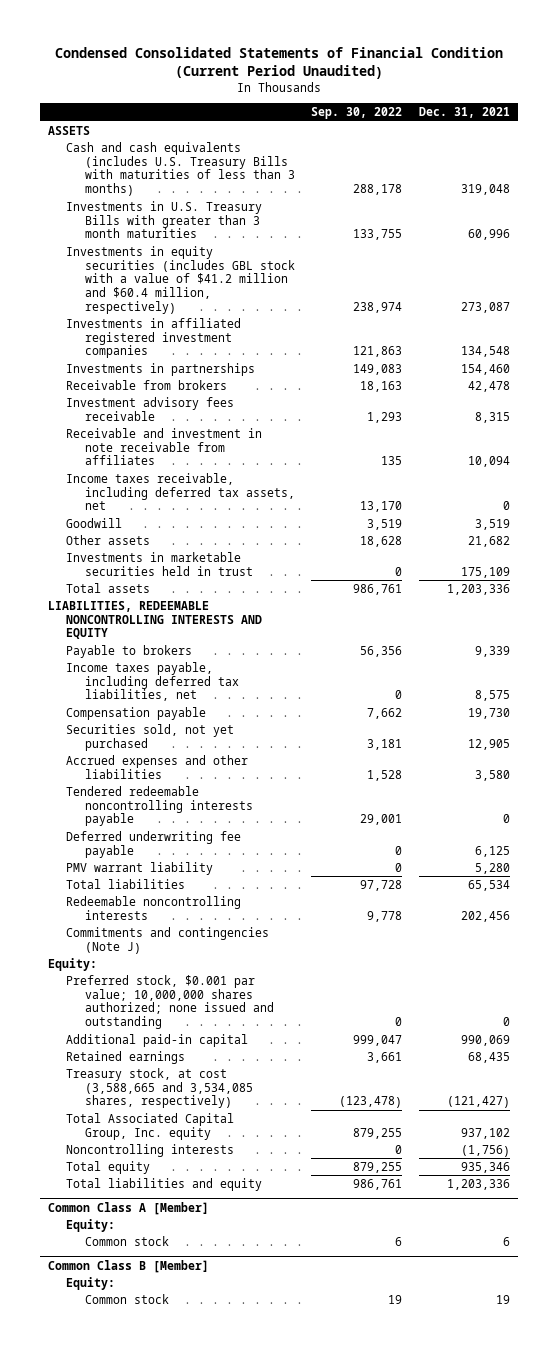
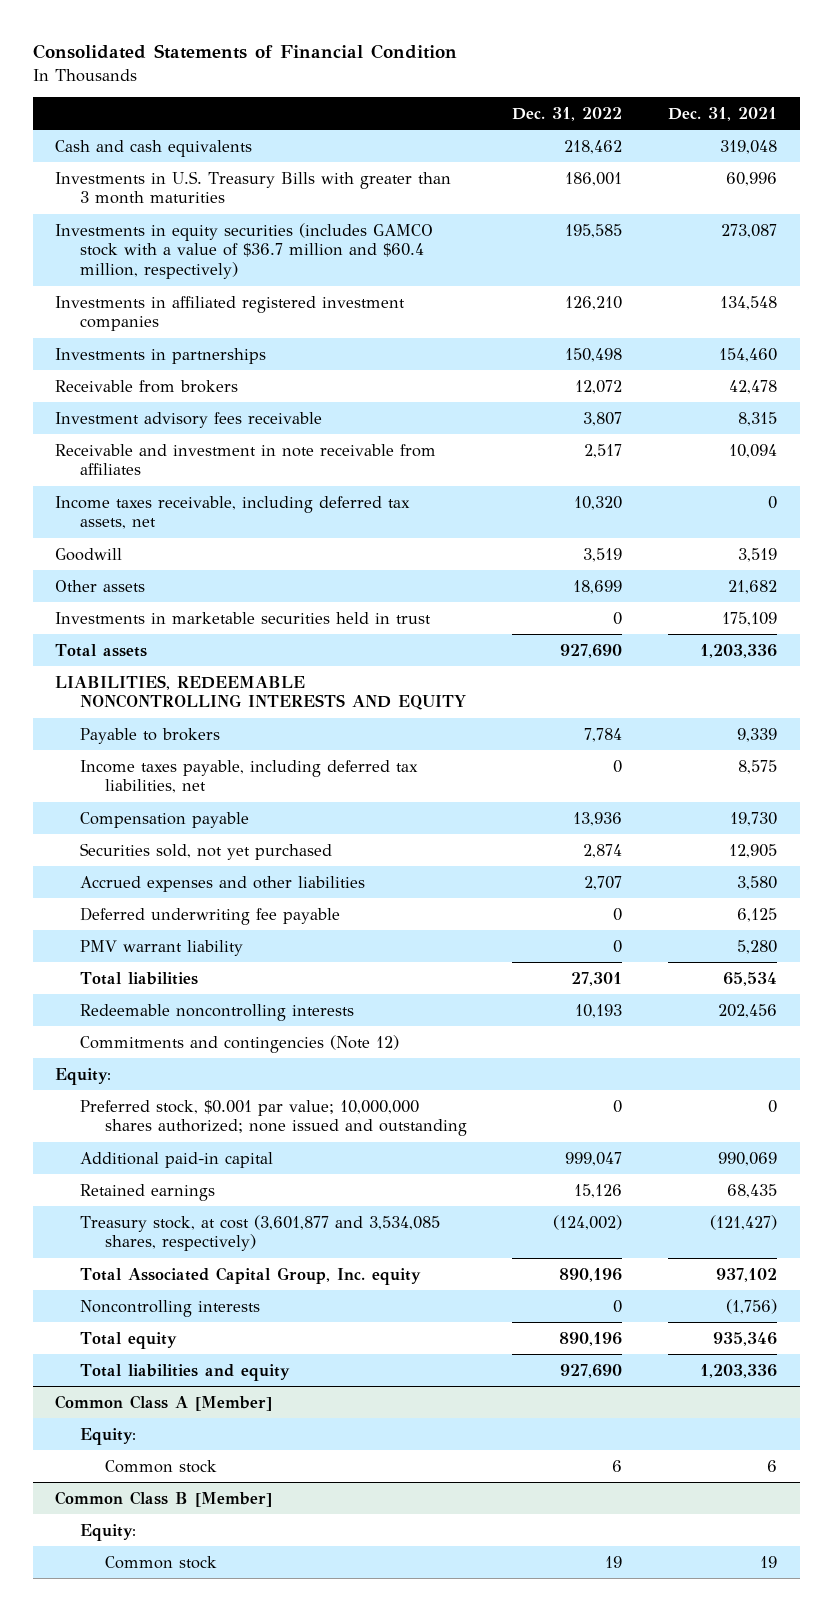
- Condensed Consolidated Statements of Financial Condition (Current Period Unaudited)
+ Consolidated Statements of Financial Condition
- | Sep. 30, 2022 | Dec. 31, 2021
+ | Dec. 31, 2022 | Dec. 31, 2021
- ASSETS
- Cash and cash equivalents (includes U.S. Treasury Bills with maturities of less than 3 months) | 288,178 | 319,048
+ Cash and cash equivalents | 218,462 | 319,048
- Investments in equity securities (includes GBL stock with a value of $41.2 million and $60.4 million, respectively) | 238,974 | 273,087
+ Investments in equity securities (includes GAMCO stock with a value of $36.7 million and $60.4 million, respectively) | 195,585 | 273,087
- Tendered redeemable noncontrolling interests payable | 29,001 | 0
- Commitments and contingencies (Note J)
+ Commitments and contingencies (Note 12)
- Treasury stock, at cost (3,588,665 and 3,534,085 shares, respectively) | (123,478) | (121,427)
+ Treasury stock, at cost (3,601,877 and 3,534,085 shares, respectively) | (124,002) | (121,427)

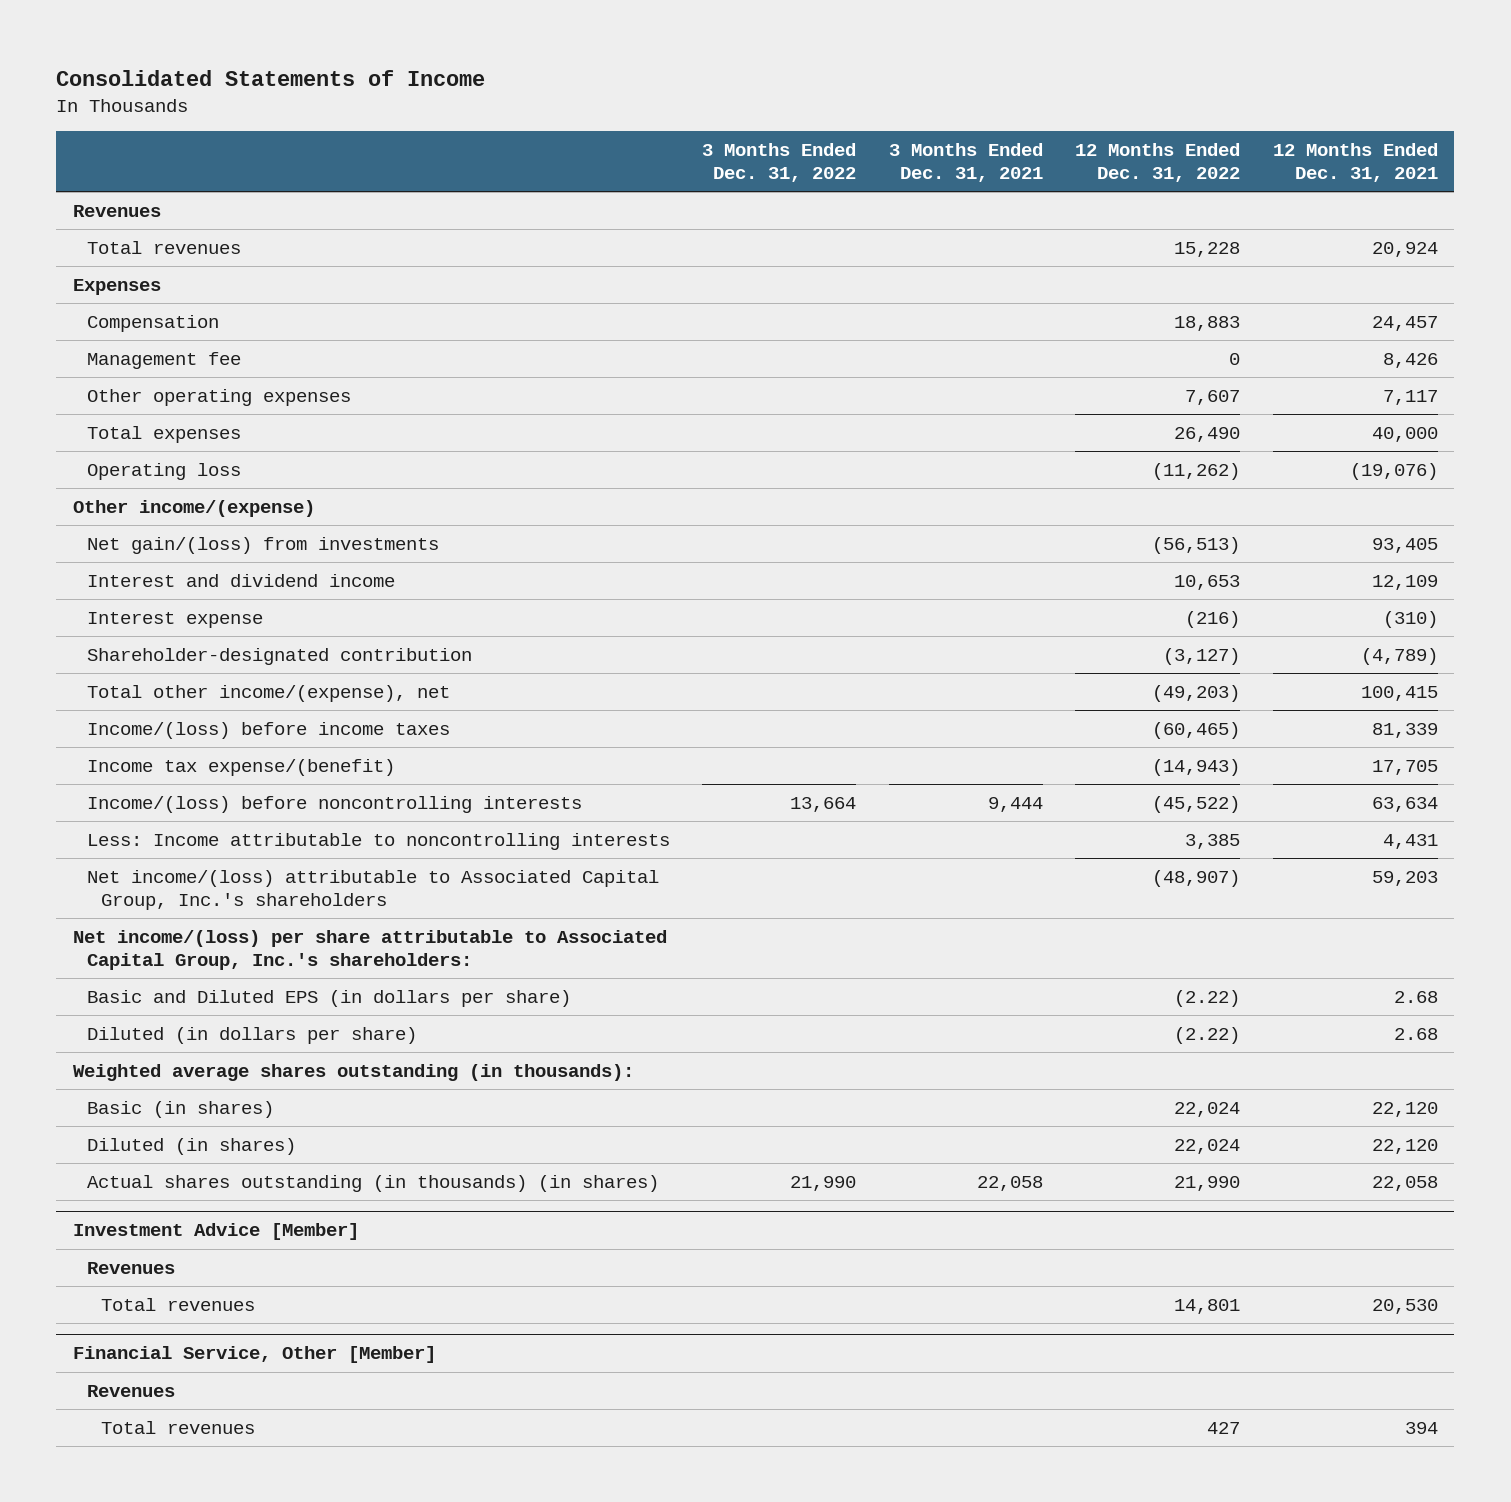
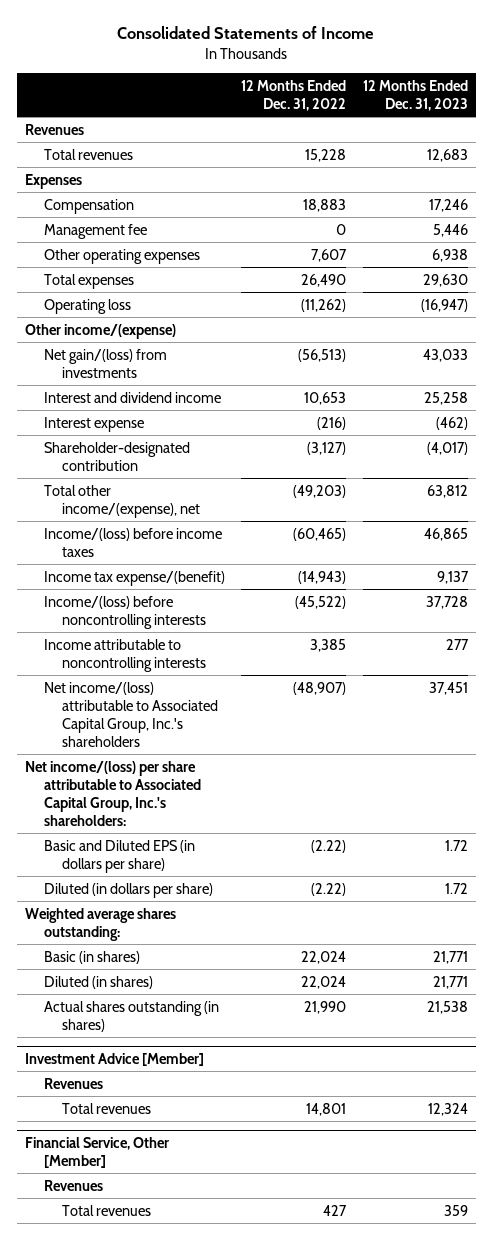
- | 3 Months Ended Dec. 31, 2022 | 3 Months Ended Dec. 31, 2021 | 12 Months Ended Dec. 31, 2022 | 12 Months Ended Dec. 31, 2021
+ | 12 Months Ended Dec. 31, 2022 | 12 Months Ended Dec. 31, 2023
- Less: Income attributable to noncontrolling interests | | | 3,385 | 4,431
+ Income attributable to noncontrolling interests | 3,385 | 277
- Weighted average shares outstanding (in thousands):
+ Weighted average shares outstanding:
- Actual shares outstanding (in thousands) (in shares) | 21,990 | 22,058 | 21,990 | 22,058
+ Actual shares outstanding (in shares) | 21,990 | 21,538

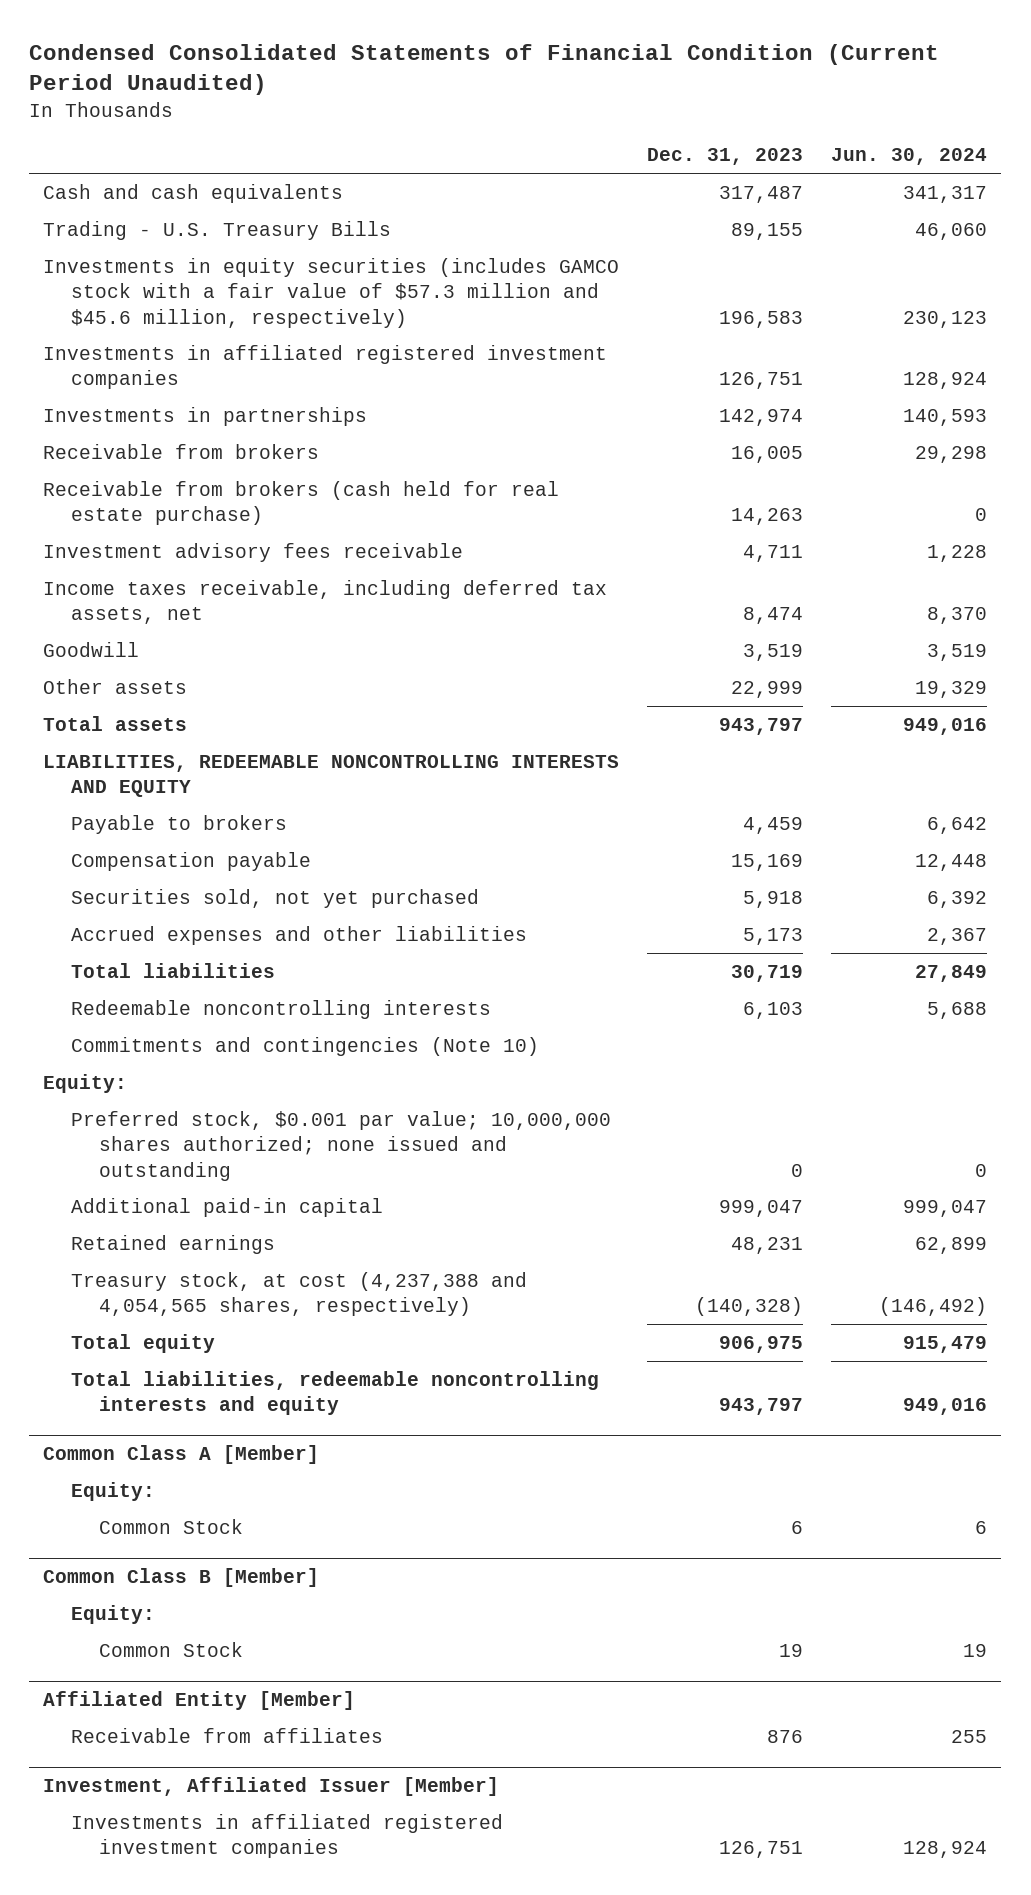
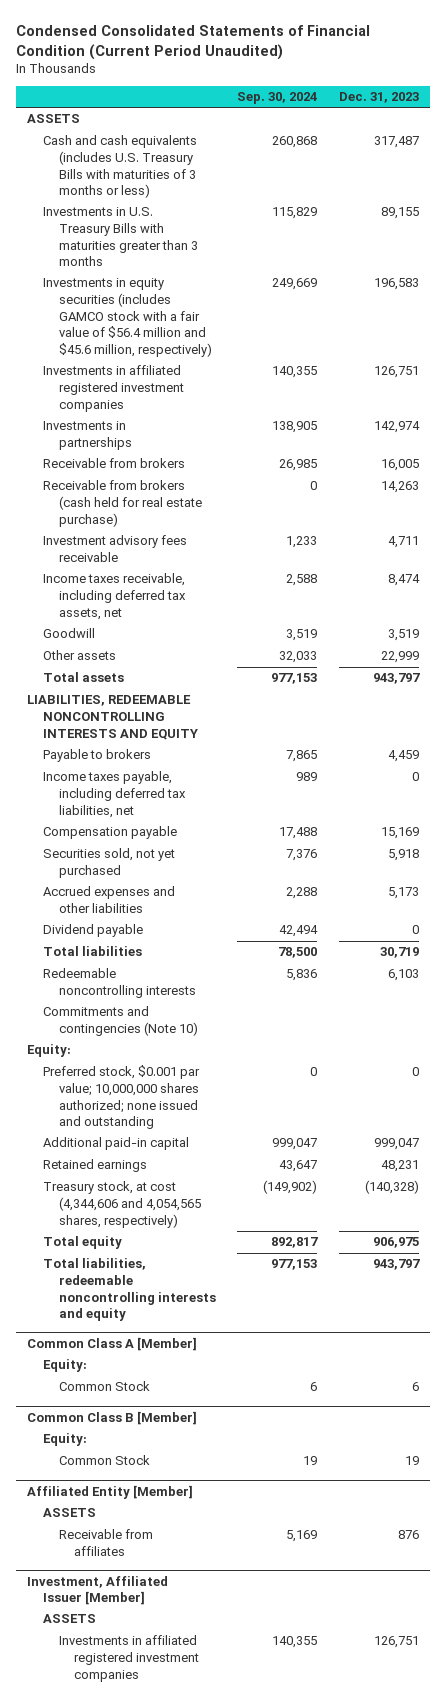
- | Dec. 31, 2023 | Jun. 30, 2024
+ | Sep. 30, 2024 | Dec. 31, 2023
- Cash and cash equivalents | 317,487 | 341,317
- Trading - U.S. Treasury Bills | 89,155 | 46,060
- Investments in equity securities (includes GAMCO stock with a fair value of $57.3 million and $45.6 million, respectively) | 196,583 | 230,123
+ ASSETS
+ Cash and cash equivalents (includes U.S. Treasury Bills with maturities of 3 months or less) | 260,868 | 317,487
+ Investments in U.S. Treasury Bills with maturities greater than 3 months | 115,829 | 89,155
+ Investments in equity securities (includes GAMCO stock with a fair value of $56.4 million and $45.6 million, respectively) | 249,669 | 196,583
+ Income taxes payable, including deferred tax liabilities, net | 989 | 0
+ Dividend payable | 42,494 | 0
- Treasury stock, at cost (4,237,388 and 4,054,565 shares, respectively) | (140,328) | (146,492)
+ Treasury stock, at cost (4,344,606 and 4,054,565 shares, respectively) | (149,902) | (140,328)
@ Affiliated Entity [Member]
+ ASSETS
@ Investment, Affiliated Issuer [Member]
+ ASSETS

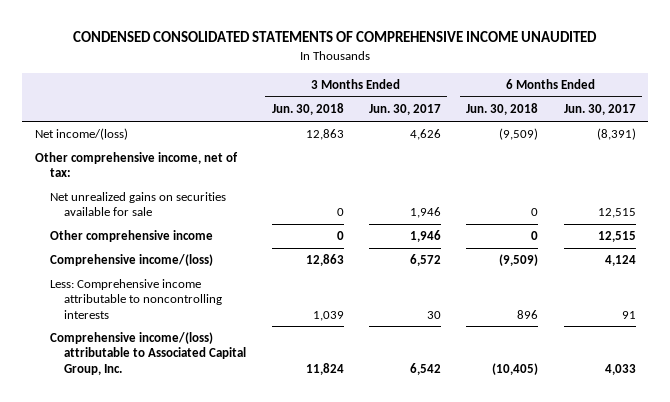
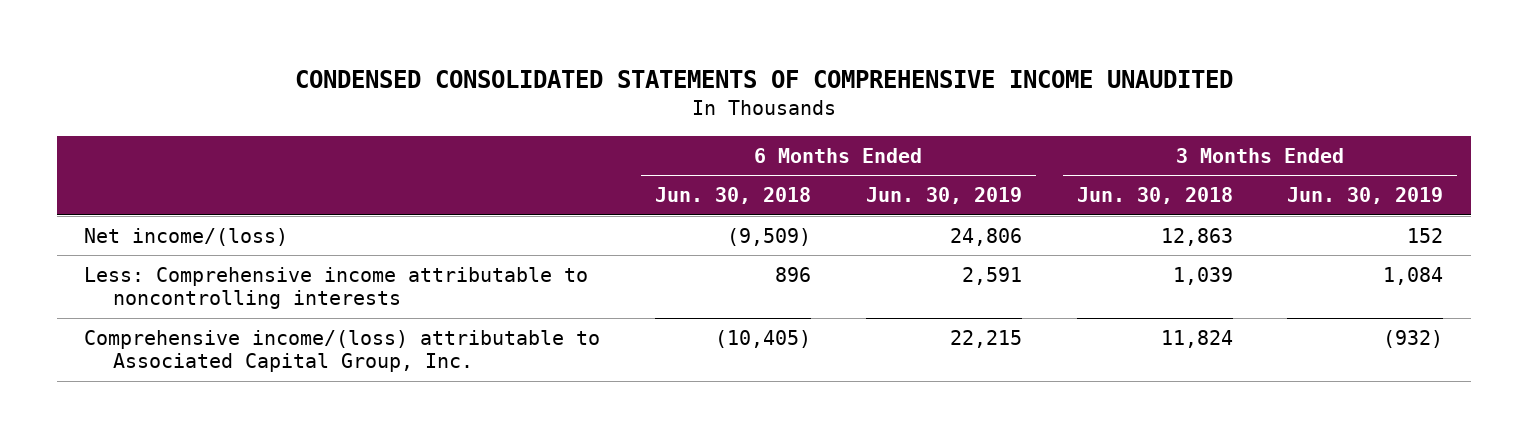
- | 3 Months Ended Jun. 30, 2018 | 3 Months Ended Jun. 30, 2017 | 6 Months Ended Jun. 30, 2018 | 6 Months Ended Jun. 30, 2017
+ | 6 Months Ended Jun. 30, 2018 | 6 Months Ended Jun. 30, 2019 | 3 Months Ended Jun. 30, 2018 | 3 Months Ended Jun. 30, 2019
- Other comprehensive income, net of tax:
- Net unrealized gains on securities available for sale | 0 | 1,946 | 0 | 12,515
- Other comprehensive income | 0 | 1,946 | 0 | 12,515
- Comprehensive income/(loss) | 12,863 | 6,572 | (9,509) | 4,124

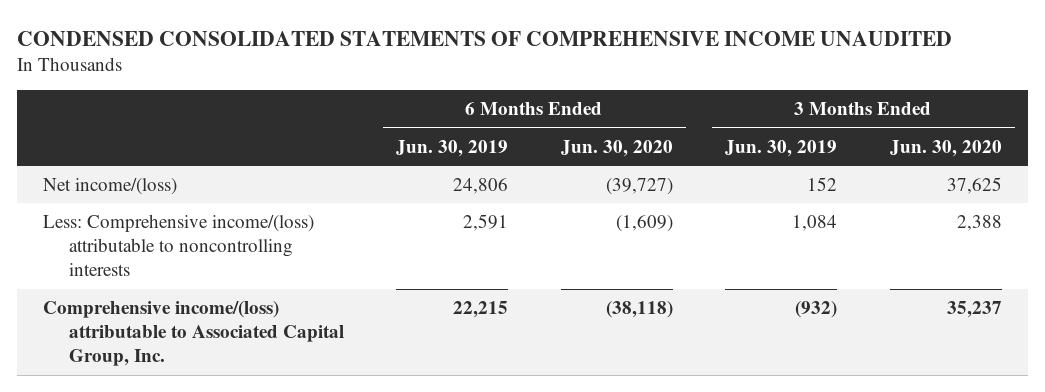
- | 6 Months Ended Jun. 30, 2018 | 6 Months Ended Jun. 30, 2019 | 3 Months Ended Jun. 30, 2018 | 3 Months Ended Jun. 30, 2019
+ | 6 Months Ended Jun. 30, 2019 | 6 Months Ended Jun. 30, 2020 | 3 Months Ended Jun. 30, 2019 | 3 Months Ended Jun. 30, 2020
- Less: Comprehensive income attributable to noncontrolling interests | 896 | 2,591 | 1,039 | 1,084
+ Less: Comprehensive income/(loss) attributable to noncontrolling interests | 2,591 | (1,609) | 1,084 | 2,388

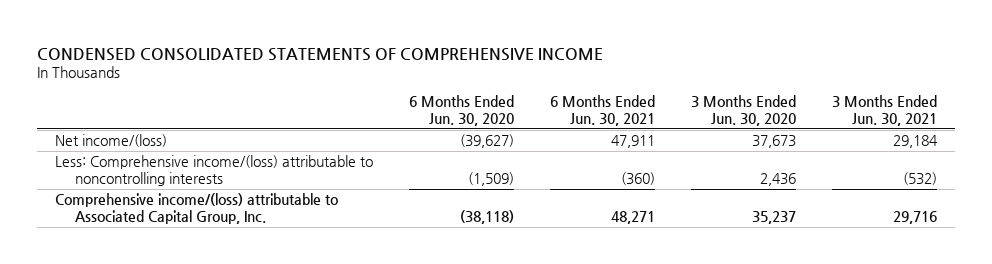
- CONDENSED CONSOLIDATED STATEMENTS OF COMPREHENSIVE INCOME UNAUDITED
+ CONDENSED CONSOLIDATED STATEMENTS OF COMPREHENSIVE INCOME
- | 6 Months Ended Jun. 30, 2019 | 6 Months Ended Jun. 30, 2020 | 3 Months Ended Jun. 30, 2019 | 3 Months Ended Jun. 30, 2020
+ | 6 Months Ended Jun. 30, 2020 | 6 Months Ended Jun. 30, 2021 | 3 Months Ended Jun. 30, 2020 | 3 Months Ended Jun. 30, 2021
- Net income/(loss) | 24,806 | (39,727) | 152 | 37,625
- Less: Comprehensive income/(loss) attributable to noncontrolling interests | 2,591 | (1,609) | 1,084 | 2,388
+ Net income/(loss) | (39,627) | 47,911 | 37,673 | 29,184
+ Less: Comprehensive income/(loss) attributable to noncontrolling interests | (1,509) | (360) | 2,436 | (532)

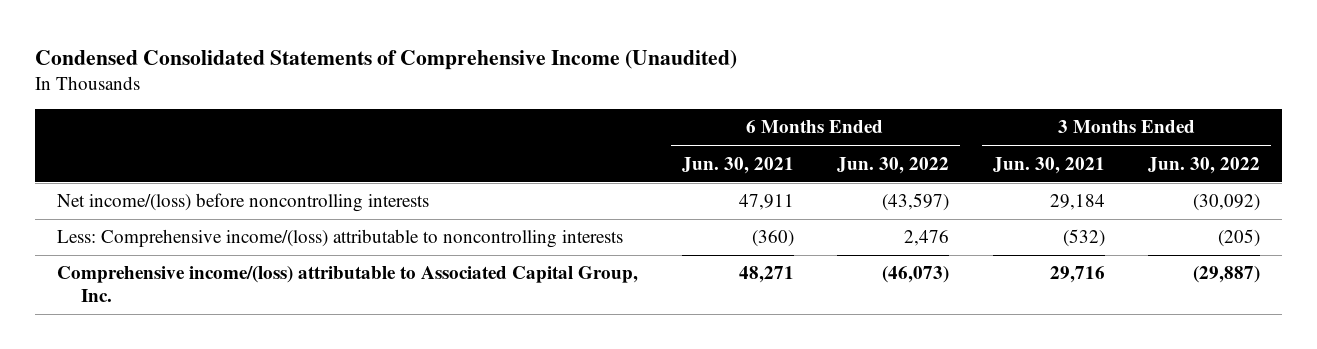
- CONDENSED CONSOLIDATED STATEMENTS OF COMPREHENSIVE INCOME
+ Condensed Consolidated Statements of Comprehensive Income (Unaudited)
- | 6 Months Ended Jun. 30, 2020 | 6 Months Ended Jun. 30, 2021 | 3 Months Ended Jun. 30, 2020 | 3 Months Ended Jun. 30, 2021
+ | 6 Months Ended Jun. 30, 2021 | 6 Months Ended Jun. 30, 2022 | 3 Months Ended Jun. 30, 2021 | 3 Months Ended Jun. 30, 2022
- Net income/(loss) | (39,627) | 47,911 | 37,673 | 29,184
+ Net income/(loss) before noncontrolling interests | 47,911 | (43,597) | 29,184 | (30,092)

